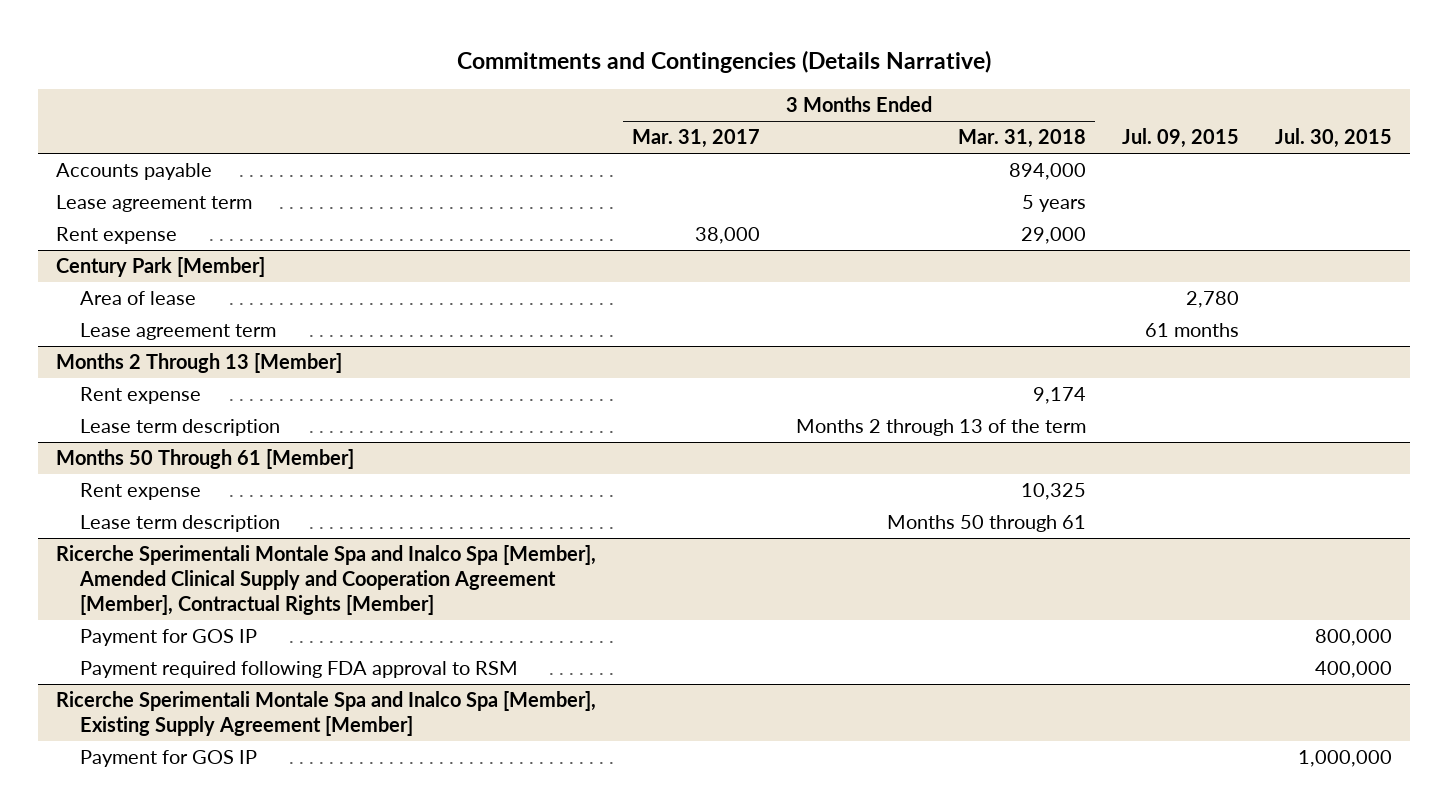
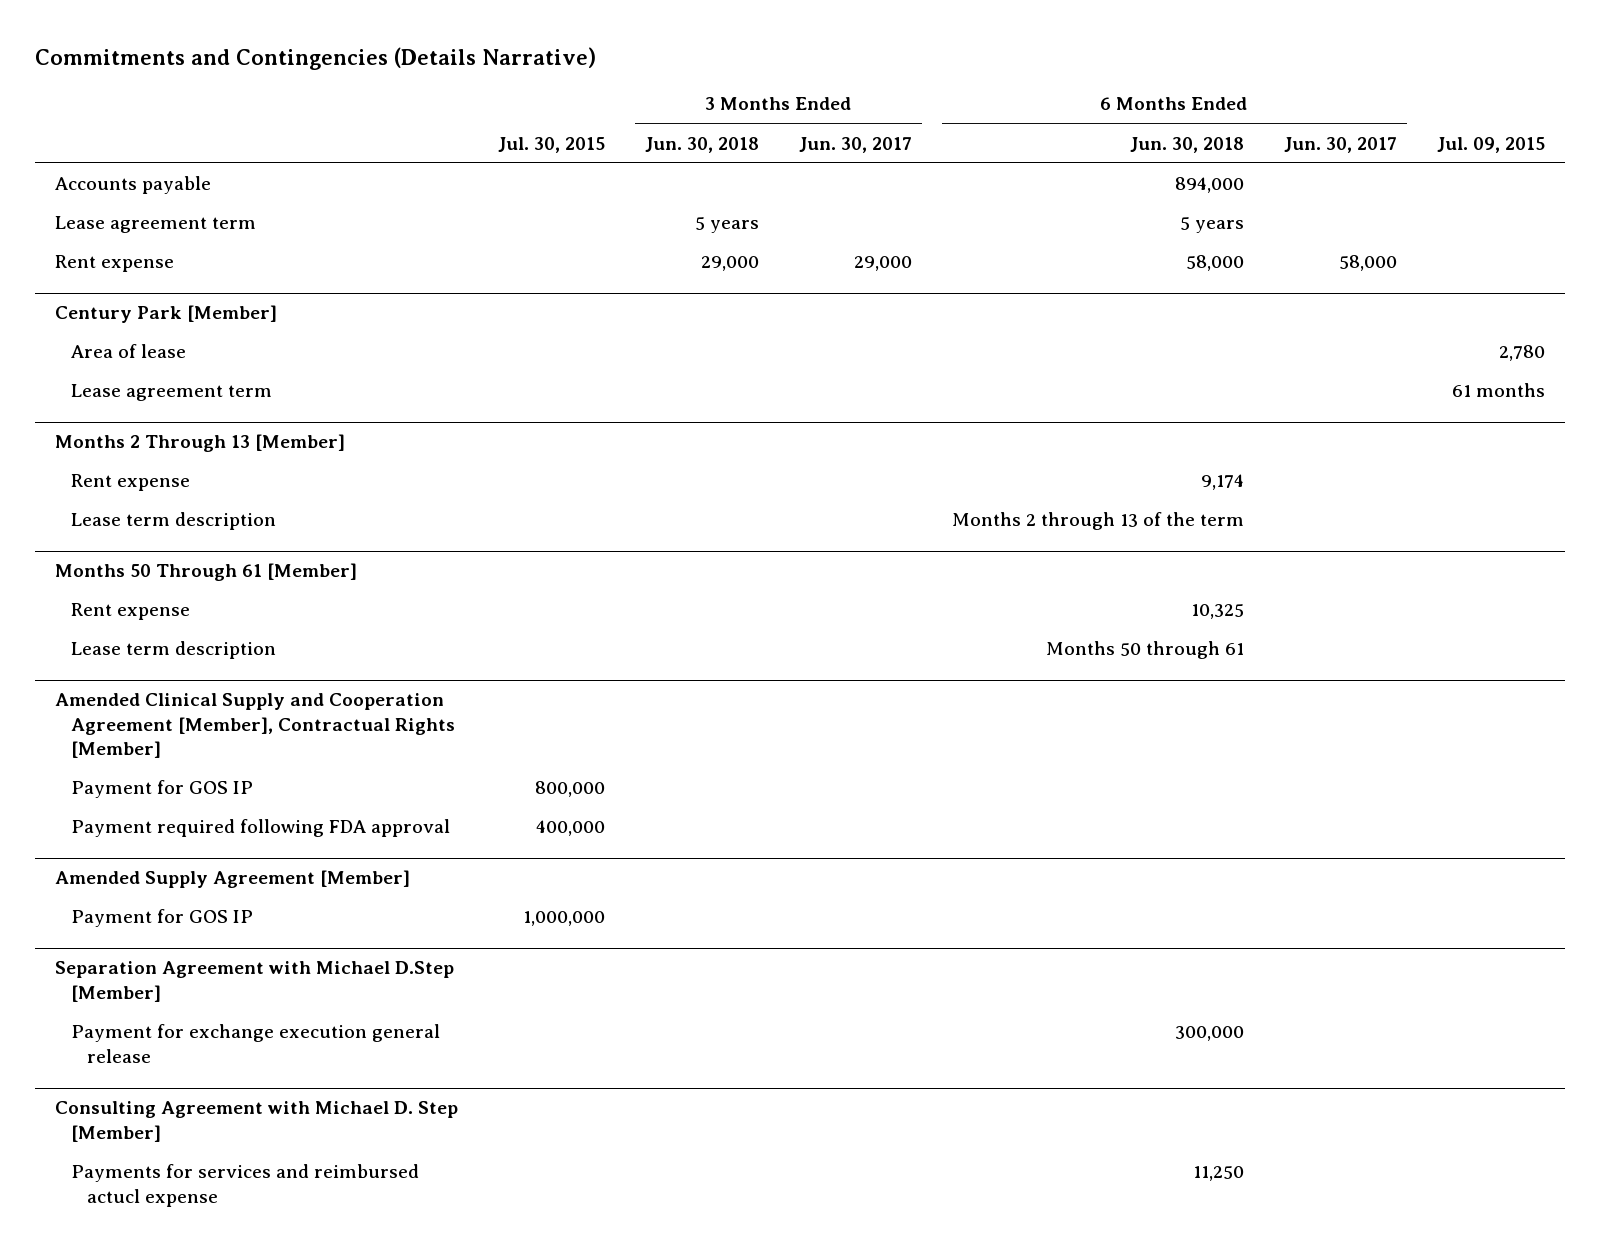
- | 3 Months Ended Mar. 31, 2017 | 3 Months Ended Mar. 31, 2018 | Jul. 09, 2015 | Jul. 30, 2015
+ | Jul. 30, 2015 | 3 Months Ended Jun. 30, 2018 | 3 Months Ended Jun. 30, 2017 | 6 Months Ended Jun. 30, 2018 | 6 Months Ended Jun. 30, 2017 | Jul. 09, 2015
- Ricerche Sperimentali Montale Spa and Inalco Spa [Member], Amended Clinical Supply and Cooperation Agreement [Member], Contractual Rights [Member]
+ Amended Clinical Supply and Cooperation Agreement [Member], Contractual Rights [Member]
- Payment required following FDA approval to RSM | | | | 400,000
- Ricerche Sperimentali Montale Spa and Inalco Spa [Member], Existing Supply Agreement [Member]
+ Payment required following FDA approval | 400,000 | | | | |
+ Amended Supply Agreement [Member]
+ Separation Agreement with Michael D.Step [Member]
+ Payment for exchange execution general release | | | | 300,000 | |
+ Consulting Agreement with Michael D. Step [Member]
+ Payments for services and reimbursed actucl expense | | | | 11,250 | |

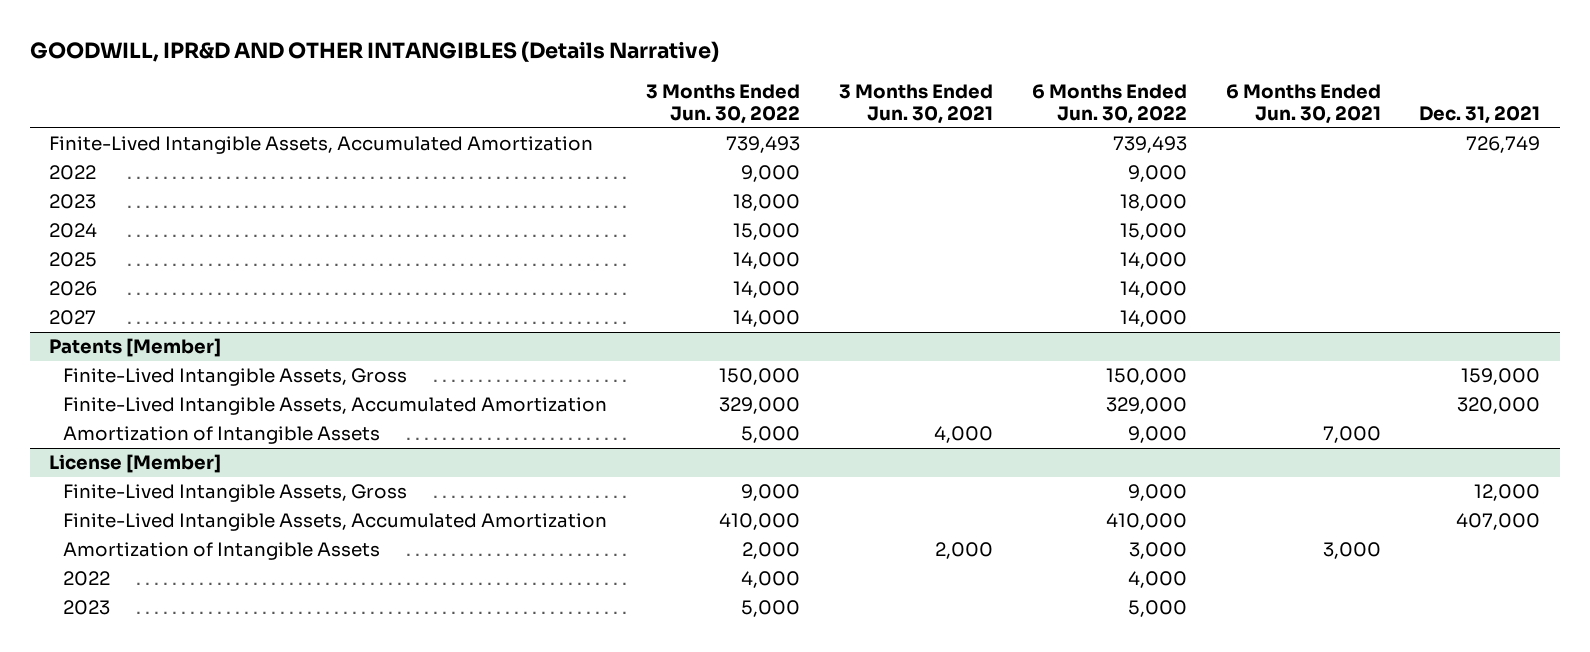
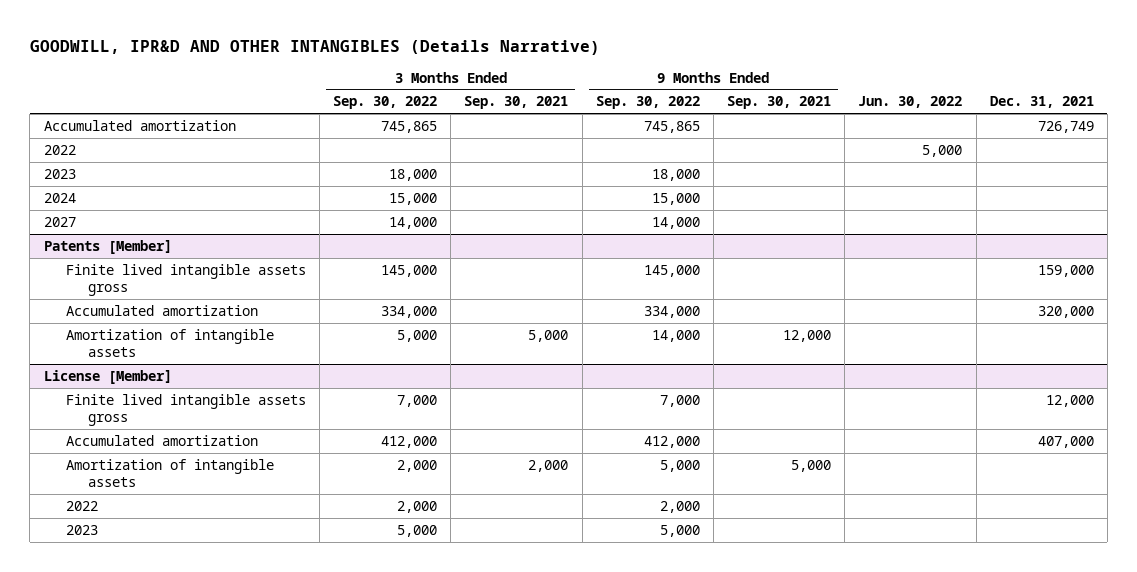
- | 3 Months Ended Jun. 30, 2022 | 3 Months Ended Jun. 30, 2021 | 6 Months Ended Jun. 30, 2022 | 6 Months Ended Jun. 30, 2021 | Dec. 31, 2021
+ | 3 Months Ended Sep. 30, 2022 | 3 Months Ended Sep. 30, 2021 | 9 Months Ended Sep. 30, 2022 | 9 Months Ended Sep. 30, 2021 | Jun. 30, 2022 | Dec. 31, 2021
- Finite-Lived Intangible Assets, Accumulated Amortization | 739,493 | | 739,493 | | 726,749
+ Accumulated amortization | 745,865 | | 745,865 | | | 726,749
- 2025 | 14,000 | | 14,000 | |
- 2026 | 14,000 | | 14,000 | |
@ Patents [Member]
- Finite-Lived Intangible Assets, Gross | 150,000 | | 150,000 | | 159,000
- Finite-Lived Intangible Assets, Accumulated Amortization | 329,000 | | 329,000 | | 320,000
- Amortization of Intangible Assets | 5,000 | 4,000 | 9,000 | 7,000 |
+ Finite lived intangible assets gross | 145,000 | | 145,000 | | | 159,000
+ Accumulated amortization | 334,000 | | 334,000 | | | 320,000
+ Amortization of intangible assets | 5,000 | 5,000 | 14,000 | 12,000 | |
@ License [Member]
- Finite-Lived Intangible Assets, Gross | 9,000 | | 9,000 | | 12,000
- Finite-Lived Intangible Assets, Accumulated Amortization | 410,000 | | 410,000 | | 407,000
- Amortization of Intangible Assets | 2,000 | 2,000 | 3,000 | 3,000 |
+ Finite lived intangible assets gross | 7,000 | | 7,000 | | | 12,000
+ Accumulated amortization | 412,000 | | 412,000 | | | 407,000
+ Amortization of intangible assets | 2,000 | 2,000 | 5,000 | 5,000 | |

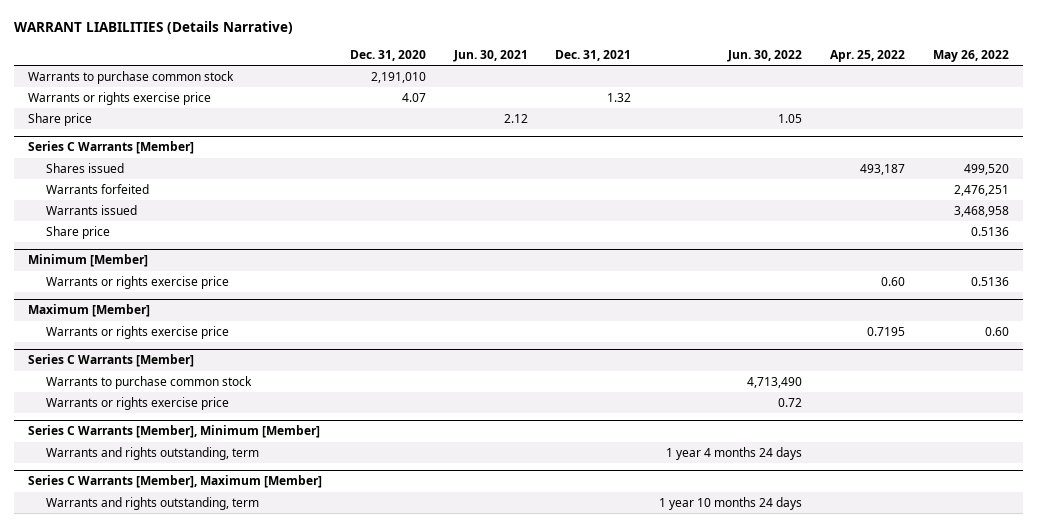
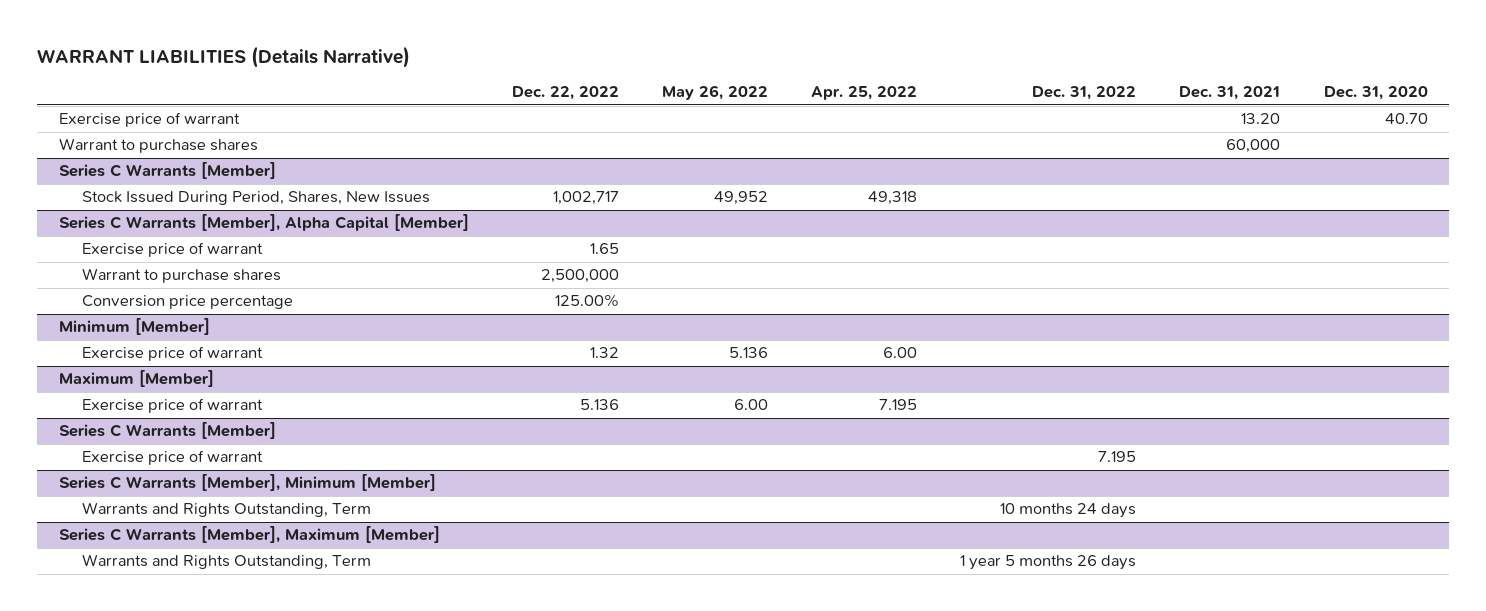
- | Dec. 31, 2020 | Jun. 30, 2021 | Dec. 31, 2021 | Jun. 30, 2022 | Apr. 25, 2022 | May 26, 2022
+ | Dec. 22, 2022 | May 26, 2022 | Apr. 25, 2022 | Dec. 31, 2022 | Dec. 31, 2021 | Dec. 31, 2020
- Warrants to purchase common stock | 2,191,010 | | | | |
- Warrants or rights exercise price | 4.07 | | 1.32 | | |
- Share price | | 2.12 | | 1.05 | |
+ Exercise price of warrant | | | | | 13.20 | 40.70
+ Warrant to purchase shares | | | | | 60,000 |
@ Series C Warrants [Member]
- Shares issued | | | | | 493,187 | 499,520
- Warrants forfeited | | | | | | 2,476,251
- Warrants issued | | | | | | 3,468,958
- Share price | | | | | | 0.5136
+ Stock Issued During Period, Shares, New Issues | 1,002,717 | 49,952 | 49,318 | | |
+ Series C Warrants [Member], Alpha Capital [Member]
+ Exercise price of warrant | 1.65 | | | | |
+ Warrant to purchase shares | 2,500,000 | | | | |
+ Conversion price percentage | 125.00% | | | | |
@ Minimum [Member]
- Warrants or rights exercise price | | | | | 0.60 | 0.5136
+ Exercise price of warrant | 1.32 | 5.136 | 6.00 | | |
@ Maximum [Member]
- Warrants or rights exercise price | | | | | 0.7195 | 0.60
+ Exercise price of warrant | 5.136 | 6.00 | 7.195 | | |
@ Series C Warrants [Member]
- Warrants to purchase common stock | | | | 4,713,490 | |
- Warrants or rights exercise price | | | | 0.72 | |
+ Exercise price of warrant | | | | 7.195 | |
@ Series C Warrants [Member], Minimum [Member]
- Warrants and rights outstanding, term | | | | 1 year 4 months 24 days | |
+ Warrants and Rights Outstanding, Term | | | | 10 months 24 days | |
@ Series C Warrants [Member], Maximum [Member]
- Warrants and rights outstanding, term | | | | 1 year 10 months 24 days | |
+ Warrants and Rights Outstanding, Term | | | | 1 year 5 months 26 days | |

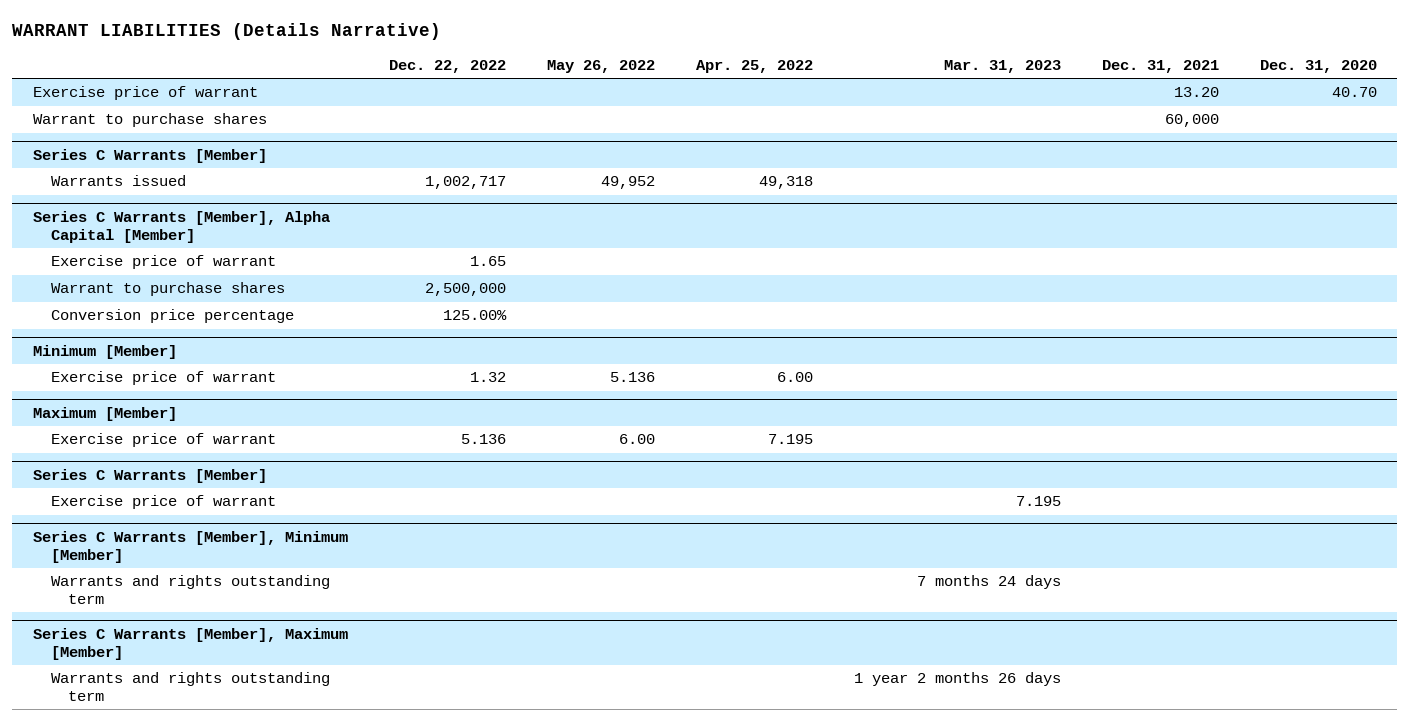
- | Dec. 22, 2022 | May 26, 2022 | Apr. 25, 2022 | Dec. 31, 2022 | Dec. 31, 2021 | Dec. 31, 2020
+ | Dec. 22, 2022 | May 26, 2022 | Apr. 25, 2022 | Mar. 31, 2023 | Dec. 31, 2021 | Dec. 31, 2020
@ Series C Warrants [Member]
- Stock Issued During Period, Shares, New Issues | 1,002,717 | 49,952 | 49,318 | | |
+ Warrants issued | 1,002,717 | 49,952 | 49,318 | | |
@ Series C Warrants [Member], Minimum [Member]
- Warrants and Rights Outstanding, Term | | | | 10 months 24 days | |
+ Warrants and rights outstanding term | | | | 7 months 24 days | |
@ Series C Warrants [Member], Maximum [Member]
- Warrants and Rights Outstanding, Term | | | | 1 year 5 months 26 days | |
+ Warrants and rights outstanding term | | | | 1 year 2 months 26 days | |

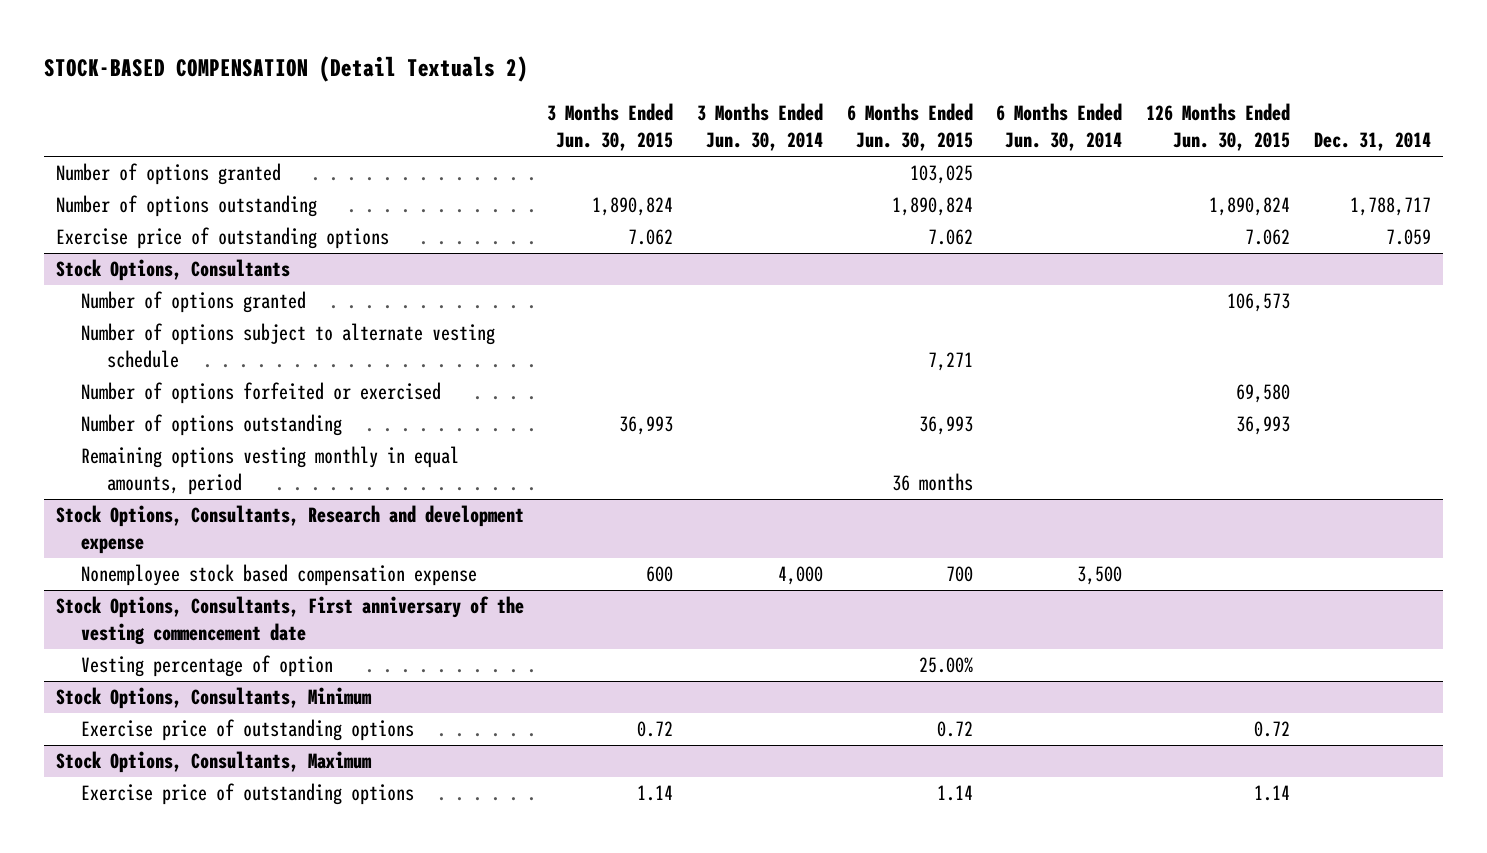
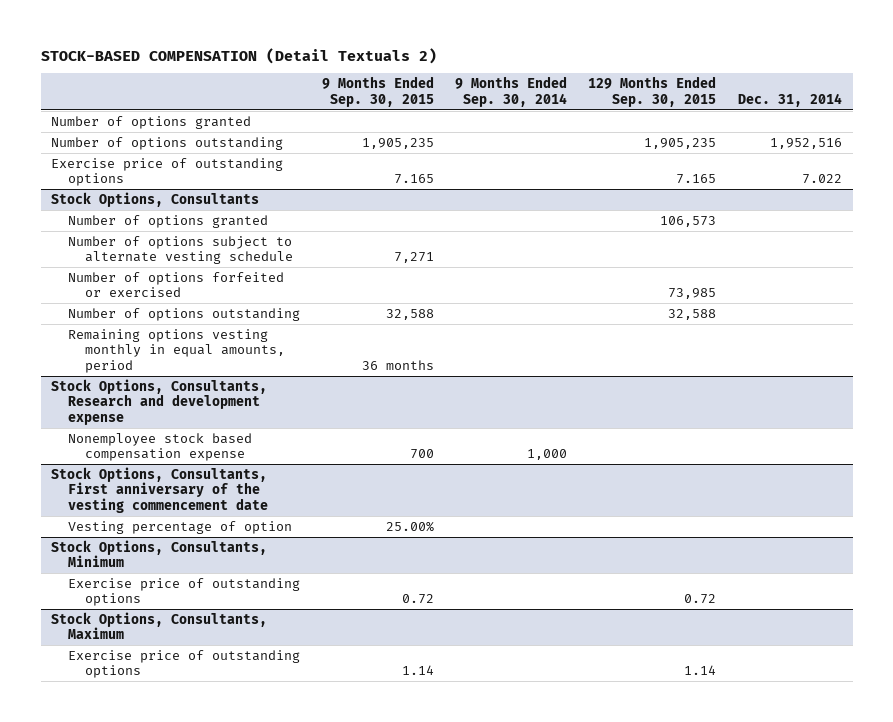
- | 3 Months Ended Jun. 30, 2015 | 3 Months Ended Jun. 30, 2014 | 6 Months Ended Jun. 30, 2015 | 6 Months Ended Jun. 30, 2014 | 126 Months Ended Jun. 30, 2015 | Dec. 31, 2014
+ | 9 Months Ended Sep. 30, 2015 | 9 Months Ended Sep. 30, 2014 | 129 Months Ended Sep. 30, 2015 | Dec. 31, 2014
- Number of options outstanding | 1,890,824 | | 1,890,824 | | 1,890,824 | 1,788,717
- Exercise price of outstanding options | 7.062 | | 7.062 | | 7.062 | 7.059
+ Number of options outstanding | 1,905,235 | | 1,905,235 | 1,952,516
+ Exercise price of outstanding options | 7.165 | | 7.165 | 7.022

